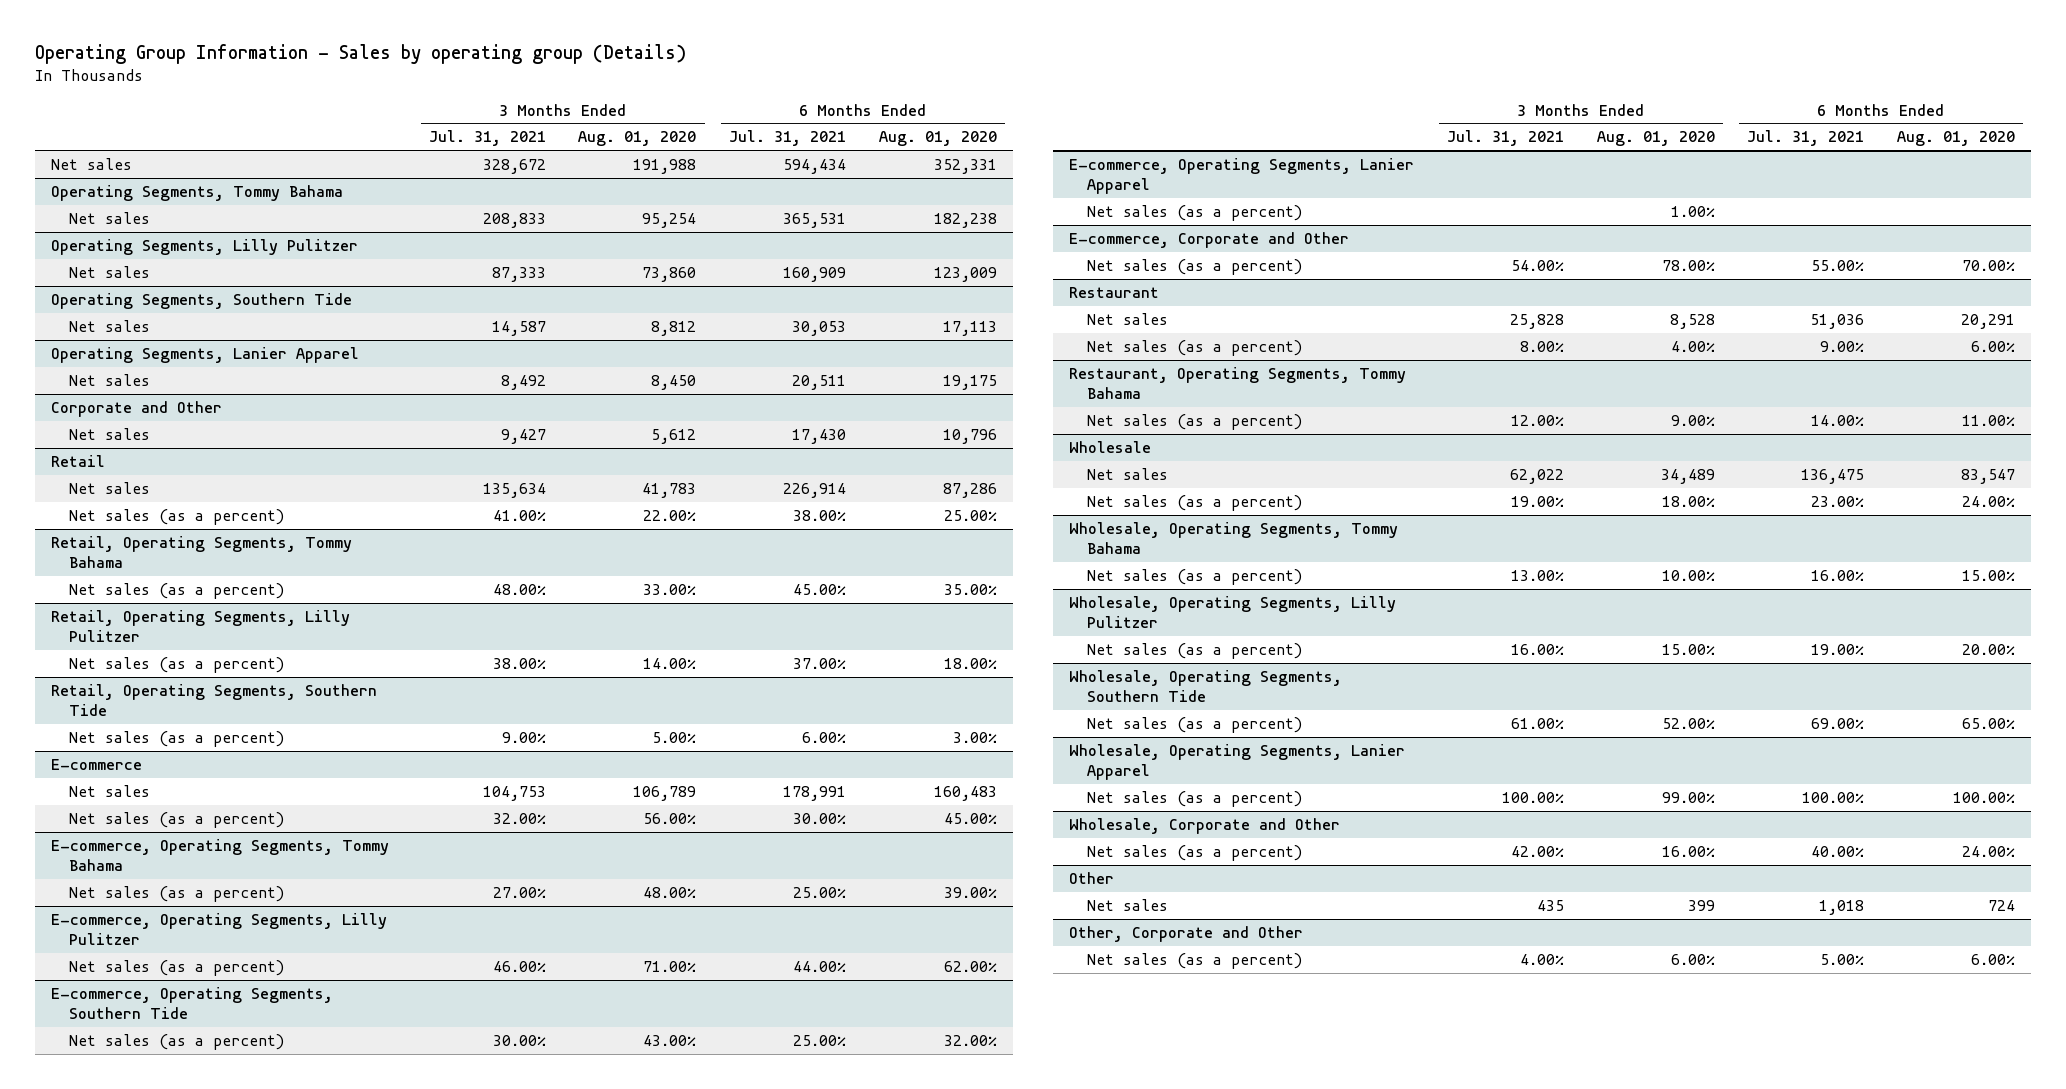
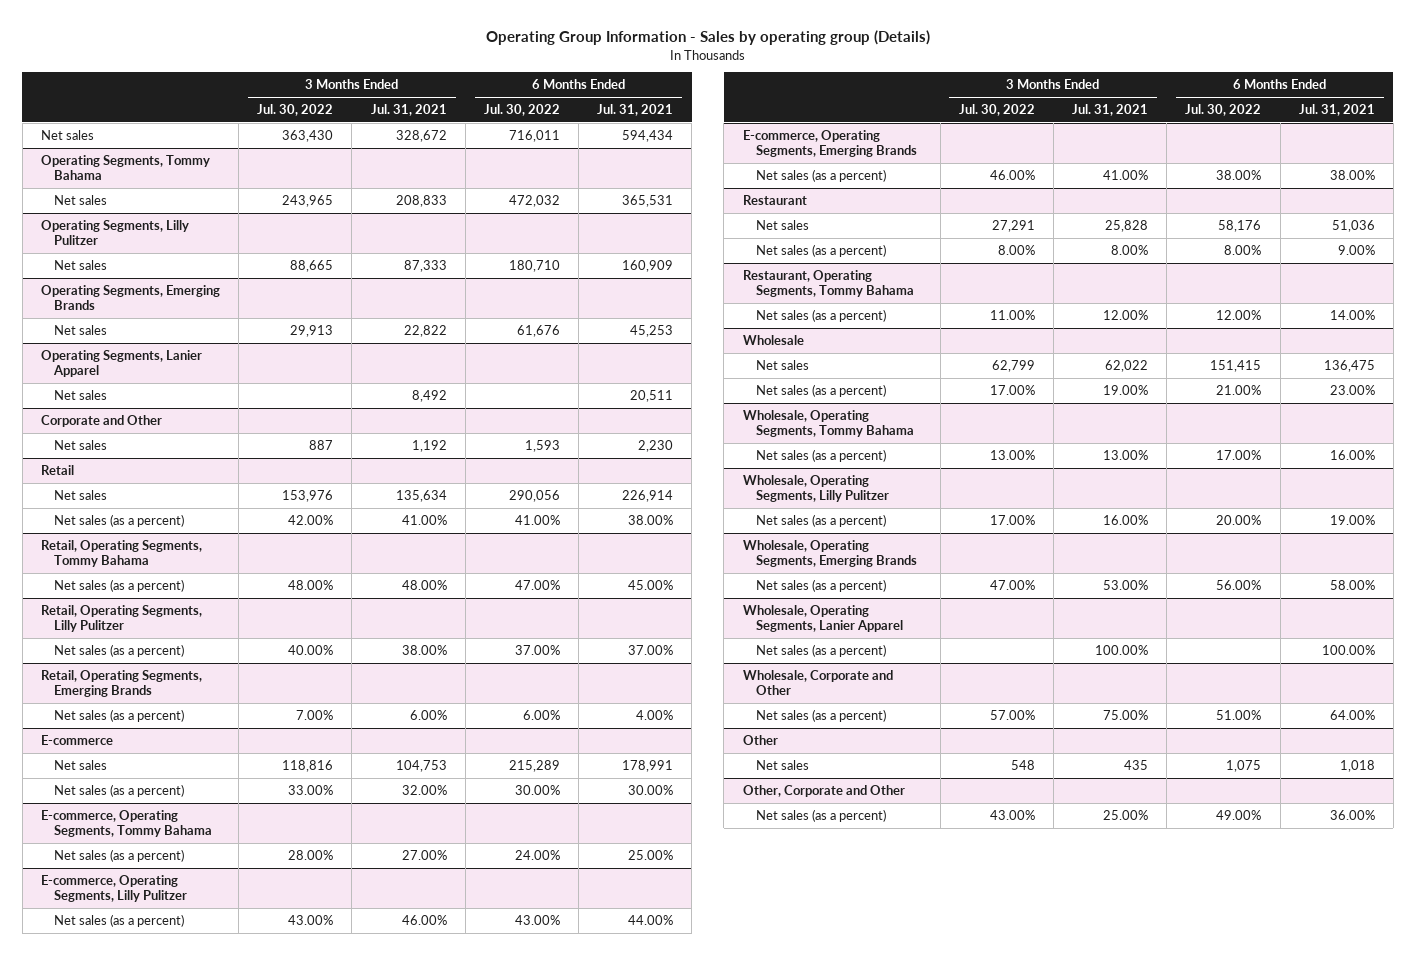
- | 3 Months Ended Jul. 31, 2021 | 3 Months Ended Aug. 01, 2020 | 6 Months Ended Jul. 31, 2021 | 6 Months Ended Aug. 01, 2020
+ | 3 Months Ended Jul. 30, 2022 | 3 Months Ended Jul. 31, 2021 | 6 Months Ended Jul. 30, 2022 | 6 Months Ended Jul. 31, 2021
- Operating Segments, Southern Tide
- Net sales | 14,587 | 8,812 | 30,053 | 17,113
+ Operating Segments, Emerging Brands
+ Net sales | 29,913 | 22,822 | 61,676 | 45,253
@ Corporate and Other
- Net sales | 9,427 | 5,612 | 17,430 | 10,796
+ Net sales | 887 | 1,192 | 1,593 | 2,230
- Retail, Operating Segments, Southern Tide
- Net sales (as a percent) | 9.00% | 5.00% | 6.00% | 3.00%
+ Retail, Operating Segments, Emerging Brands
+ Net sales (as a percent) | 7.00% | 6.00% | 6.00% | 4.00%
- E-commerce, Operating Segments, Southern Tide
- Net sales (as a percent) | 30.00% | 43.00% | 25.00% | 32.00%
- E-commerce, Operating Segments, Lanier Apparel
- Net sales (as a percent) | | 1.00% | |
- E-commerce, Corporate and Other
- Net sales (as a percent) | 54.00% | 78.00% | 55.00% | 70.00%
+ E-commerce, Operating Segments, Emerging Brands
+ Net sales (as a percent) | 46.00% | 41.00% | 38.00% | 38.00%
- Wholesale, Operating Segments, Southern Tide
- Net sales (as a percent) | 61.00% | 52.00% | 69.00% | 65.00%
+ Wholesale, Operating Segments, Emerging Brands
+ Net sales (as a percent) | 47.00% | 53.00% | 56.00% | 58.00%
@ Wholesale, Corporate and Other
- Net sales (as a percent) | 42.00% | 16.00% | 40.00% | 24.00%
+ Net sales (as a percent) | 57.00% | 75.00% | 51.00% | 64.00%
@ Other, Corporate and Other
- Net sales (as a percent) | 4.00% | 6.00% | 5.00% | 6.00%
+ Net sales (as a percent) | 43.00% | 25.00% | 49.00% | 36.00%

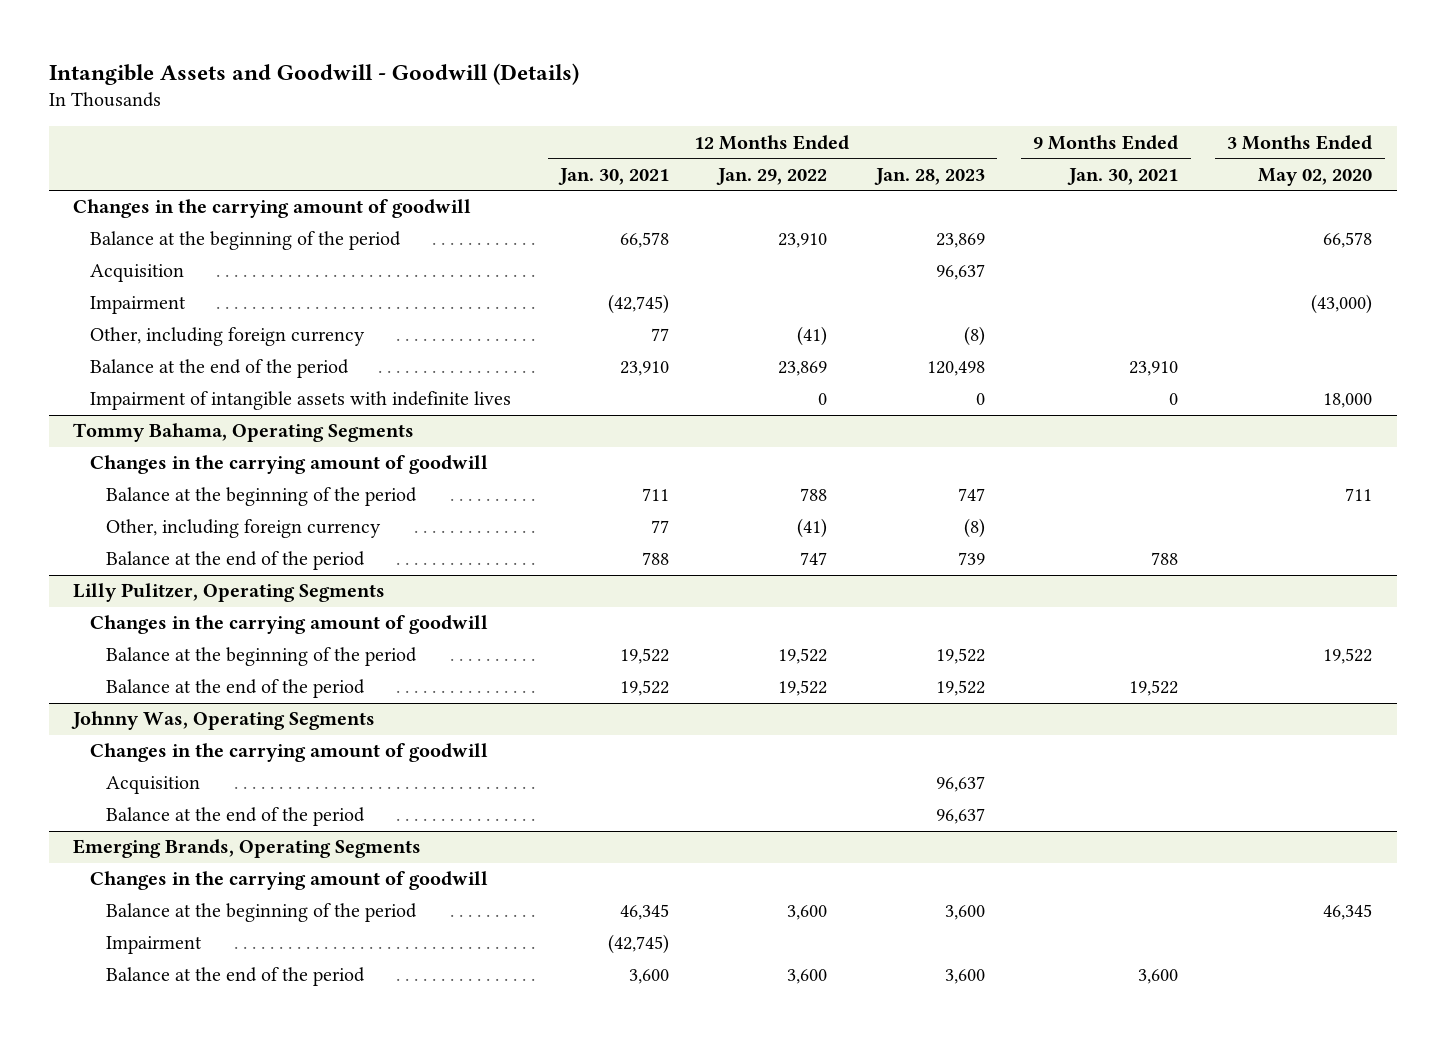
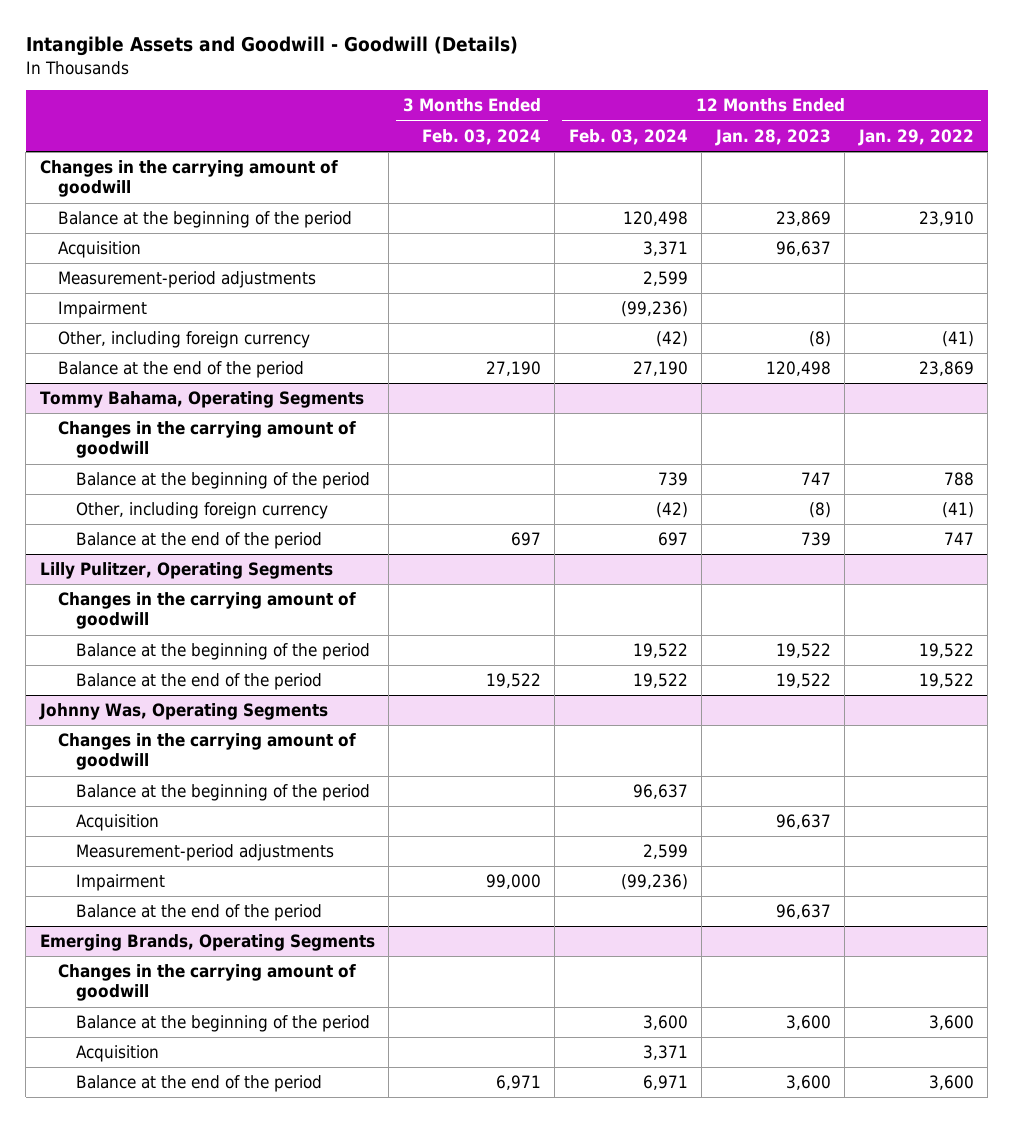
- | 12 Months Ended Jan. 30, 2021 | 12 Months Ended Jan. 29, 2022 | 12 Months Ended Jan. 28, 2023 | 9 Months Ended Jan. 30, 2021 | 3 Months Ended May 02, 2020
+ | 3 Months Ended Feb. 03, 2024 | 12 Months Ended Feb. 03, 2024 | 12 Months Ended Jan. 28, 2023 | 12 Months Ended Jan. 29, 2022
+ Measurement-period adjustments | | 2,599 | |
- Impairment of intangible assets with indefinite lives | | 0 | 0 | 0 | 18,000
@ Johnny Was, Operating Segments
+ Balance at the beginning of the period | | 96,637 | |
+ Measurement-period adjustments | | 2,599 | |
+ Impairment | 99,000 | (99,236) | |
@ Emerging Brands, Operating Segments
- Impairment | (42,745) | | | |
+ Acquisition | | 3,371 | |

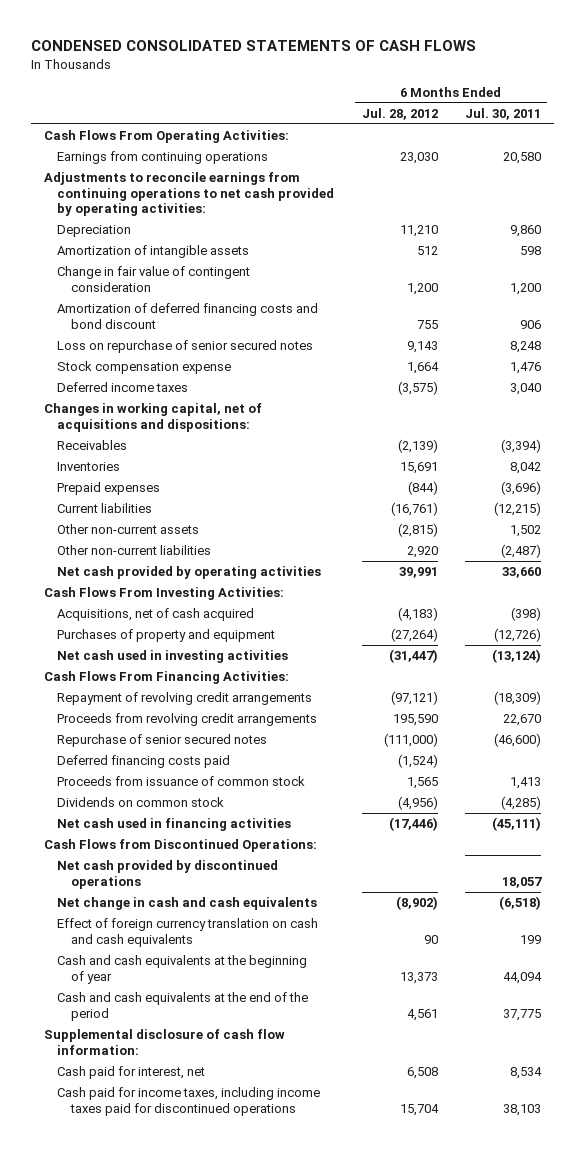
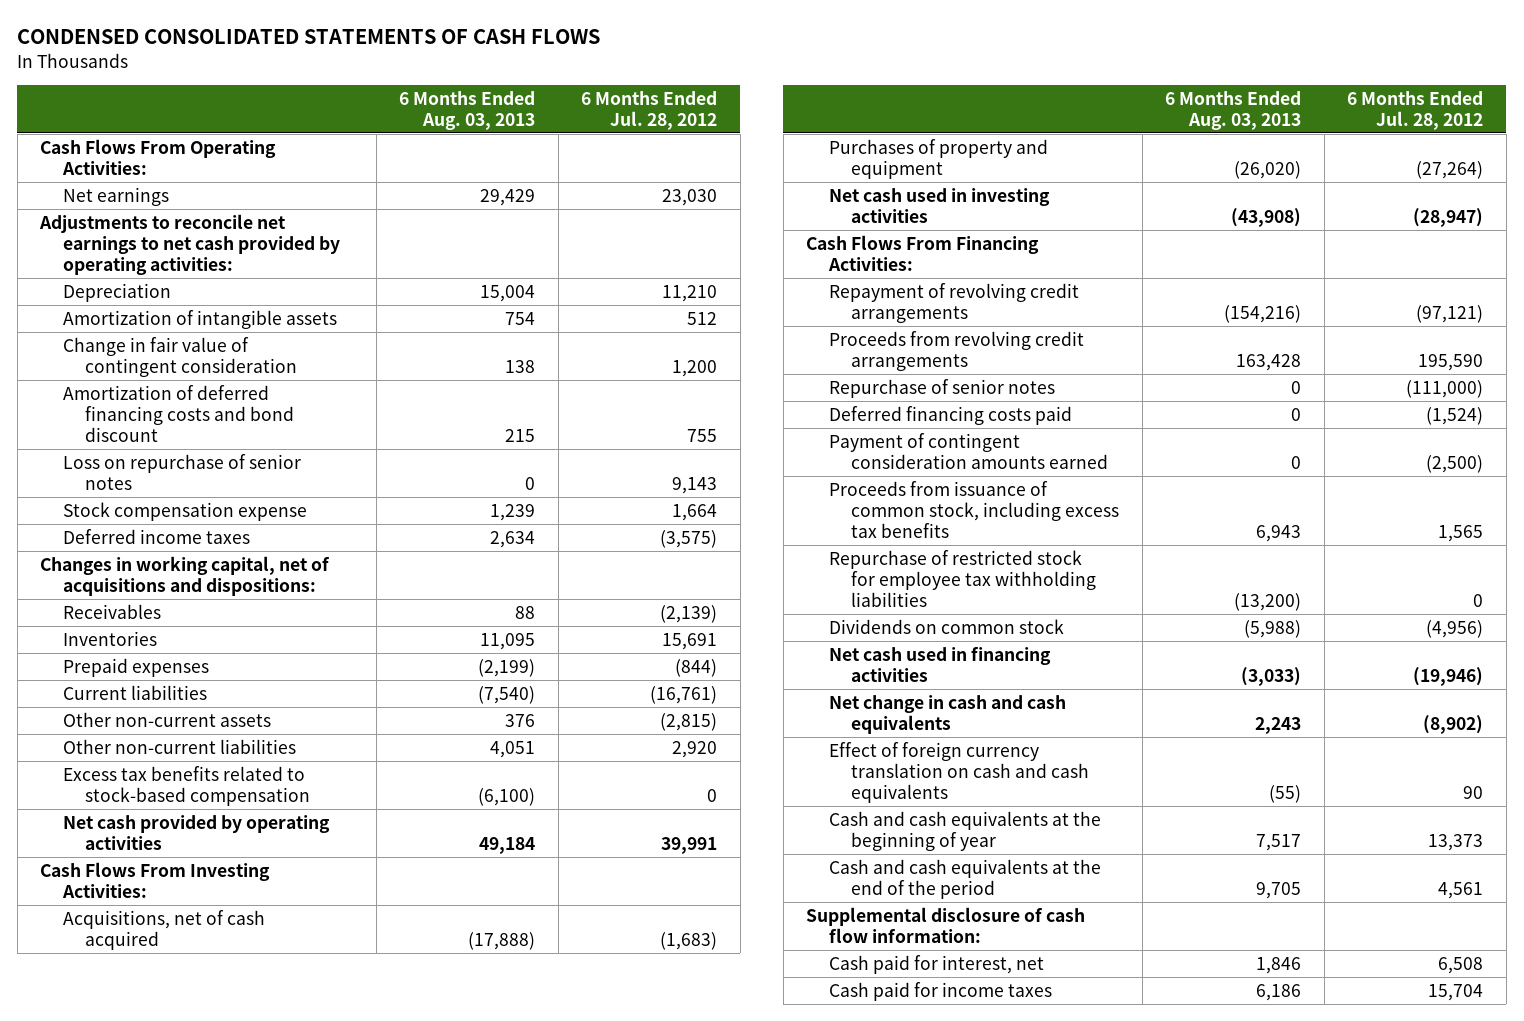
- | 6 Months Ended Jul. 28, 2012 | 6 Months Ended Jul. 30, 2011
+ | 6 Months Ended Aug. 03, 2013 | 6 Months Ended Jul. 28, 2012
- Earnings from continuing operations | 23,030 | 20,580
- Adjustments to reconcile earnings from continuing operations to net cash provided by operating activities:
+ Net earnings | 29,429 | 23,030
+ Adjustments to reconcile net earnings to net cash provided by operating activities:
- Loss on repurchase of senior secured notes | 9,143 | 8,248
+ Loss on repurchase of senior notes | 0 | 9,143
+ Excess tax benefits related to stock-based compensation | (6,100) | 0
- Acquisitions, net of cash acquired | (4,183) | (398)
+ Acquisitions, net of cash acquired | (17,888) | (1,683)
- Net cash used in investing activities | (31,447) | (13,124)
+ Net cash used in investing activities | (43,908) | (28,947)
- Repurchase of senior secured notes | (111,000) | (46,600)
+ Repurchase of senior notes | 0 | (111,000)
- Proceeds from issuance of common stock | 1,565 | 1,413
+ Payment of contingent consideration amounts earned | 0 | (2,500)
+ Proceeds from issuance of common stock, including excess tax benefits | 6,943 | 1,565
+ Repurchase of restricted stock for employee tax withholding liabilities | (13,200) | 0
- Net cash used in financing activities | (17,446) | (45,111)
- Cash Flows from Discontinued Operations:
- Net cash provided by discontinued operations | | 18,057
+ Net cash used in financing activities | (3,033) | (19,946)
- Cash paid for income taxes, including income taxes paid for discontinued operations | 15,704 | 38,103
+ Cash paid for income taxes | 6,186 | 15,704

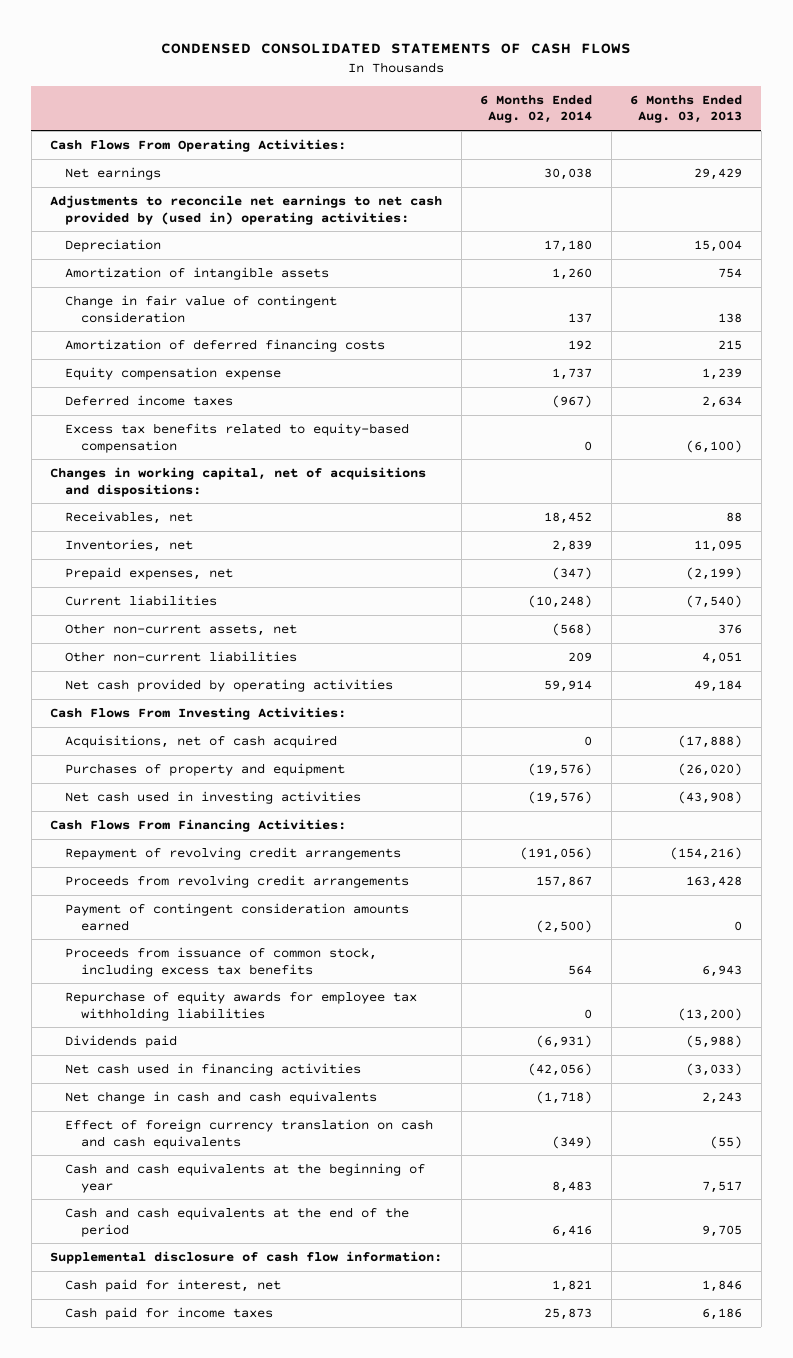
- | 6 Months Ended Aug. 03, 2013 | 6 Months Ended Jul. 28, 2012
+ | 6 Months Ended Aug. 02, 2014 | 6 Months Ended Aug. 03, 2013
- Adjustments to reconcile net earnings to net cash provided by operating activities:
+ Adjustments to reconcile net earnings to net cash provided by (used in) operating activities:
- Amortization of deferred financing costs and bond discount | 215 | 755
- Loss on repurchase of senior notes | 0 | 9,143
- Stock compensation expense | 1,239 | 1,664
+ Amortization of deferred financing costs | 192 | 215
+ Equity compensation expense | 1,737 | 1,239
+ Excess tax benefits related to equity-based compensation | 0 | (6,100)
- Receivables | 88 | (2,139)
- Inventories | 11,095 | 15,691
- Prepaid expenses | (2,199) | (844)
+ Receivables, net | 18,452 | 88
+ Inventories, net | 2,839 | 11,095
+ Prepaid expenses, net | (347) | (2,199)
- Other non-current assets | 376 | (2,815)
+ Other non-current assets, net | (568) | 376
- Excess tax benefits related to stock-based compensation | (6,100) | 0
- Repurchase of senior notes | 0 | (111,000)
- Deferred financing costs paid | 0 | (1,524)
- Repurchase of restricted stock for employee tax withholding liabilities | (13,200) | 0
- Dividends on common stock | (5,988) | (4,956)
+ Repurchase of equity awards for employee tax withholding liabilities | 0 | (13,200)
+ Dividends paid | (6,931) | (5,988)

